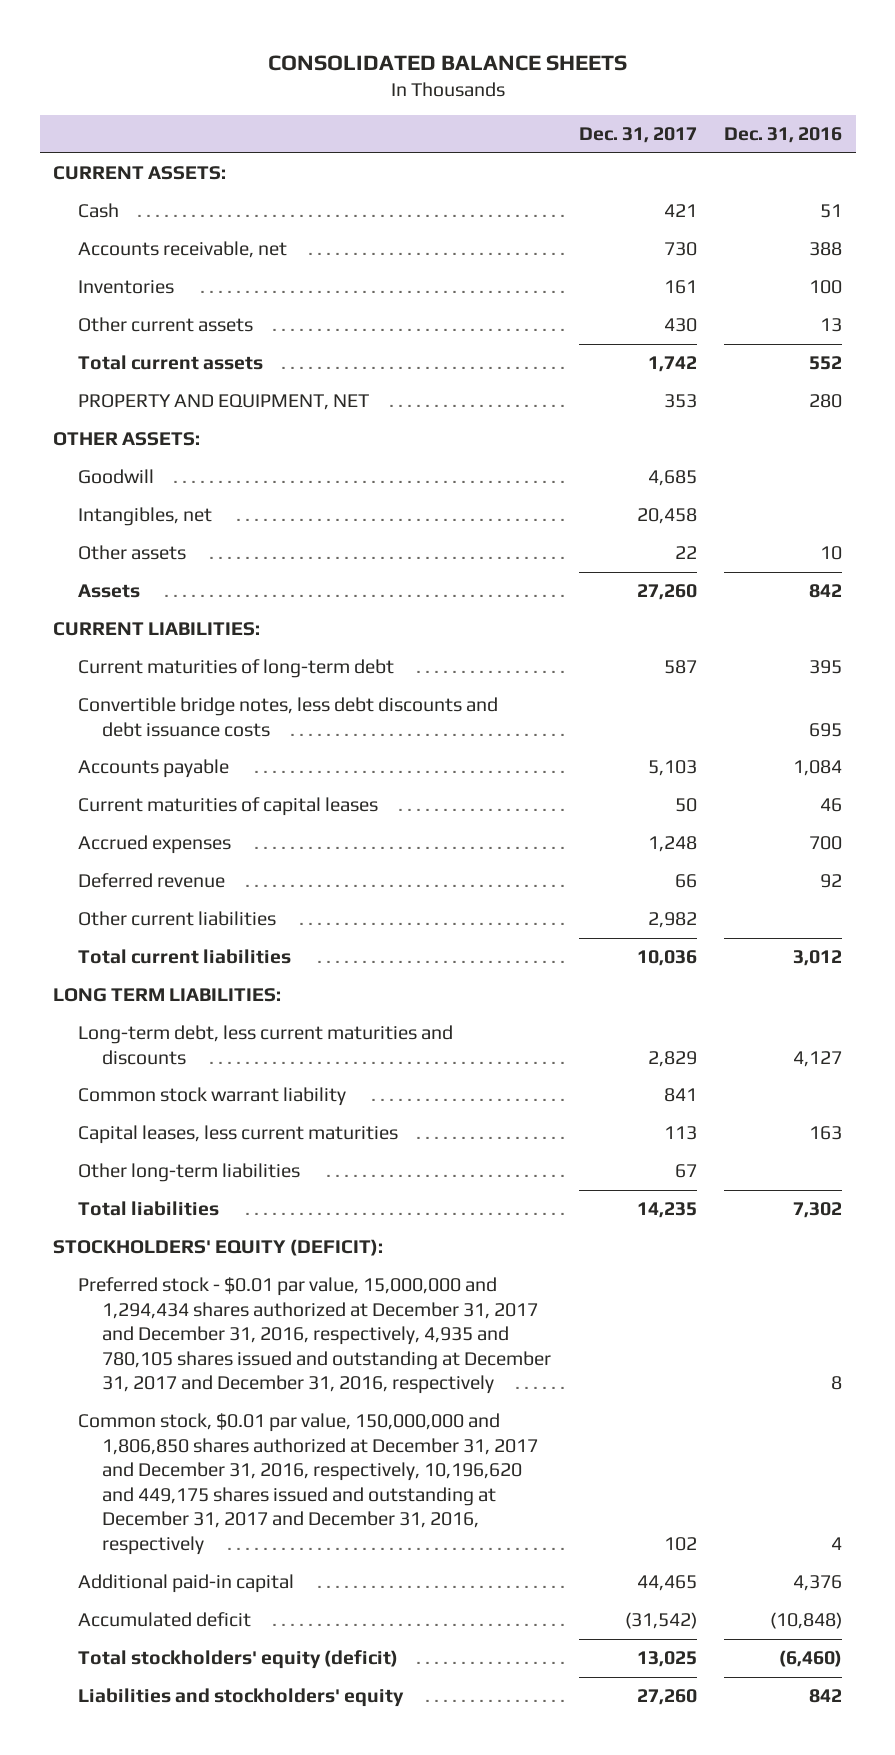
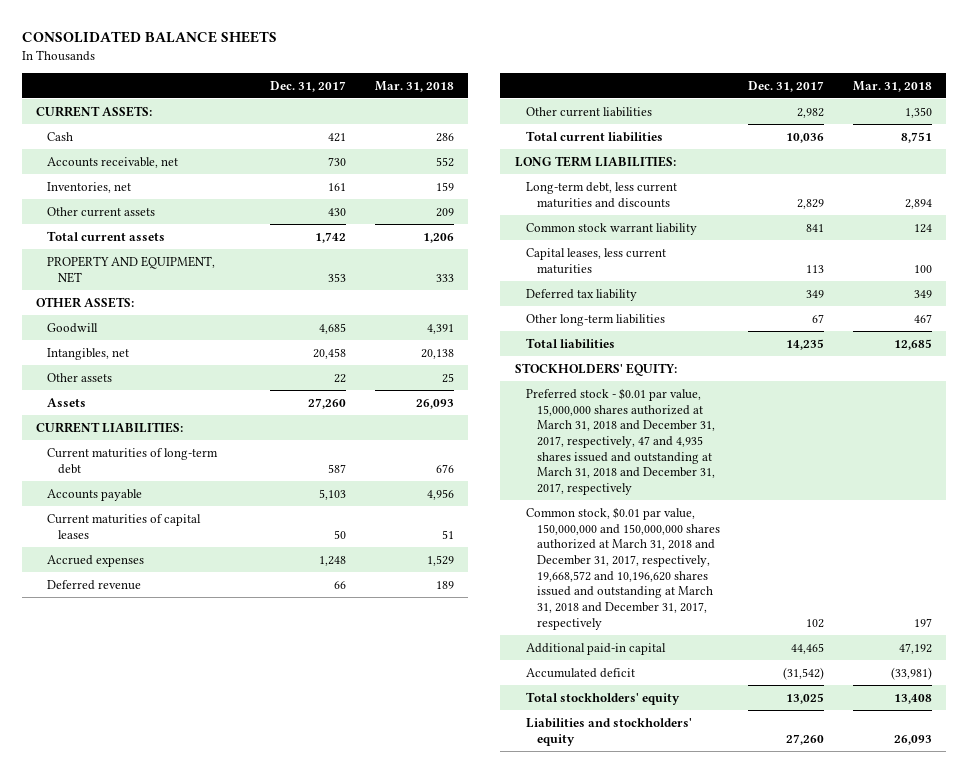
- | Dec. 31, 2017 | Dec. 31, 2016
+ | Dec. 31, 2017 | Mar. 31, 2018
- Inventories | 161 | 100
+ Inventories, net | 161 | 159
- Convertible bridge notes, less debt discounts and debt issuance costs | | 695
+ Deferred tax liability | 349 | 349
- STOCKHOLDERS' EQUITY (DEFICIT):
- Preferred stock - $0.01 par value, 15,000,000 and 1,294,434 shares authorized at December 31, 2017 and December 31, 2016, respectively, 4,935 and 780,105 shares issued and outstanding at December 31, 2017 and December 31, 2016, respectively | | 8
- Common stock, $0.01 par value, 150,000,000 and 1,806,850 shares authorized at December 31, 2017 and December 31, 2016, respectively, 10,196,620 and 449,175 shares issued and outstanding at December 31, 2017 and December 31, 2016, respectively | 102 | 4
+ STOCKHOLDERS' EQUITY:
+ Preferred stock - $0.01 par value, 15,000,000 shares authorized at March 31, 2018 and December 31, 2017, respectively, 47 and 4,935 shares issued and outstanding at March 31, 2018 and December 31, 2017, respectively
+ Common stock, $0.01 par value, 150,000,000 and 150,000,000 shares authorized at March 31, 2018 and December 31, 2017, respectively, 19,668,572 and 10,196,620 shares issued and outstanding at March 31, 2018 and December 31, 2017, respectively | 102 | 197
- Total stockholders' equity (deficit) | 13,025 | (6,460)
+ Total stockholders' equity | 13,025 | 13,408

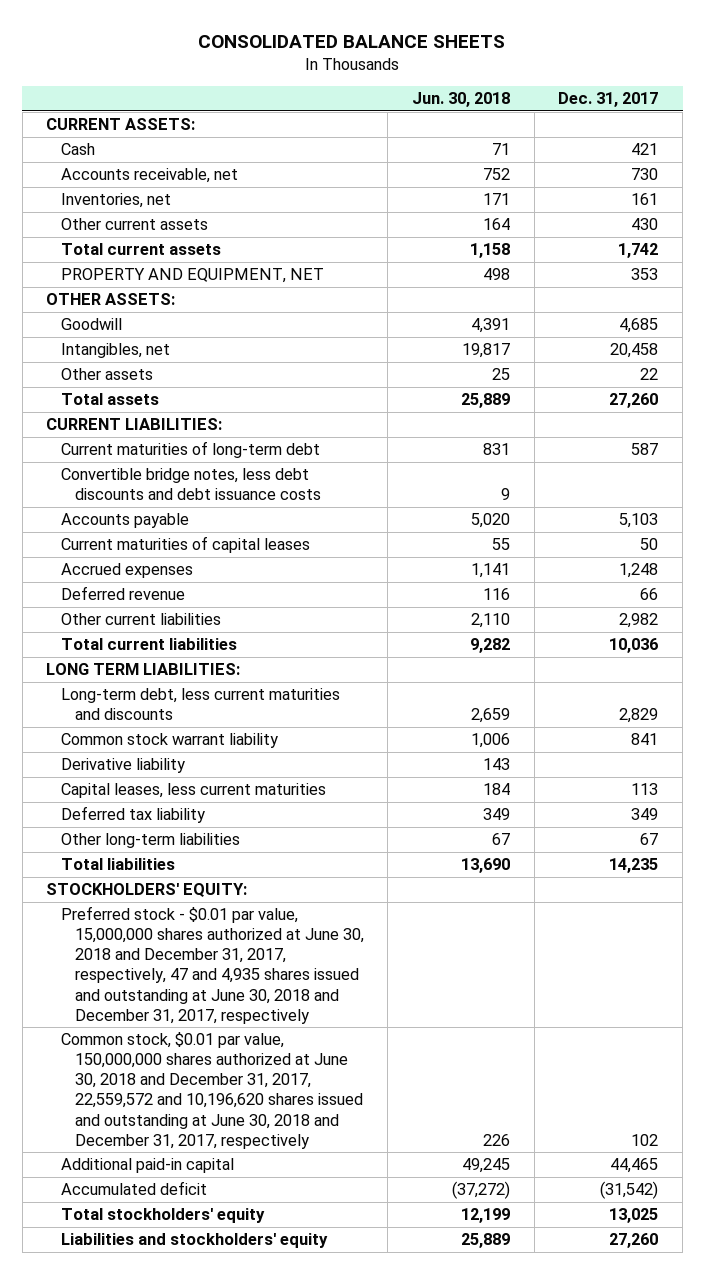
- | Dec. 31, 2017 | Mar. 31, 2018
+ | Jun. 30, 2018 | Dec. 31, 2017
- Assets | 27,260 | 26,093
+ Total assets | 25,889 | 27,260
+ Convertible bridge notes, less debt discounts and debt issuance costs | 9 |
+ Derivative liability | 143 |
- Preferred stock - $0.01 par value, 15,000,000 shares authorized at March 31, 2018 and December 31, 2017, respectively, 47 and 4,935 shares issued and outstanding at March 31, 2018 and December 31, 2017, respectively
- Common stock, $0.01 par value, 150,000,000 and 150,000,000 shares authorized at March 31, 2018 and December 31, 2017, respectively, 19,668,572 and 10,196,620 shares issued and outstanding at March 31, 2018 and December 31, 2017, respectively | 102 | 197
+ Preferred stock - $0.01 par value, 15,000,000 shares authorized at June 30, 2018 and December 31, 2017, respectively, 47 and 4,935 shares issued and outstanding at June 30, 2018 and December 31, 2017, respectively
+ Common stock, $0.01 par value, 150,000,000 shares authorized at June 30, 2018 and December 31, 2017, 22,559,572 and 10,196,620 shares issued and outstanding at June 30, 2018 and December 31, 2017, respectively | 226 | 102

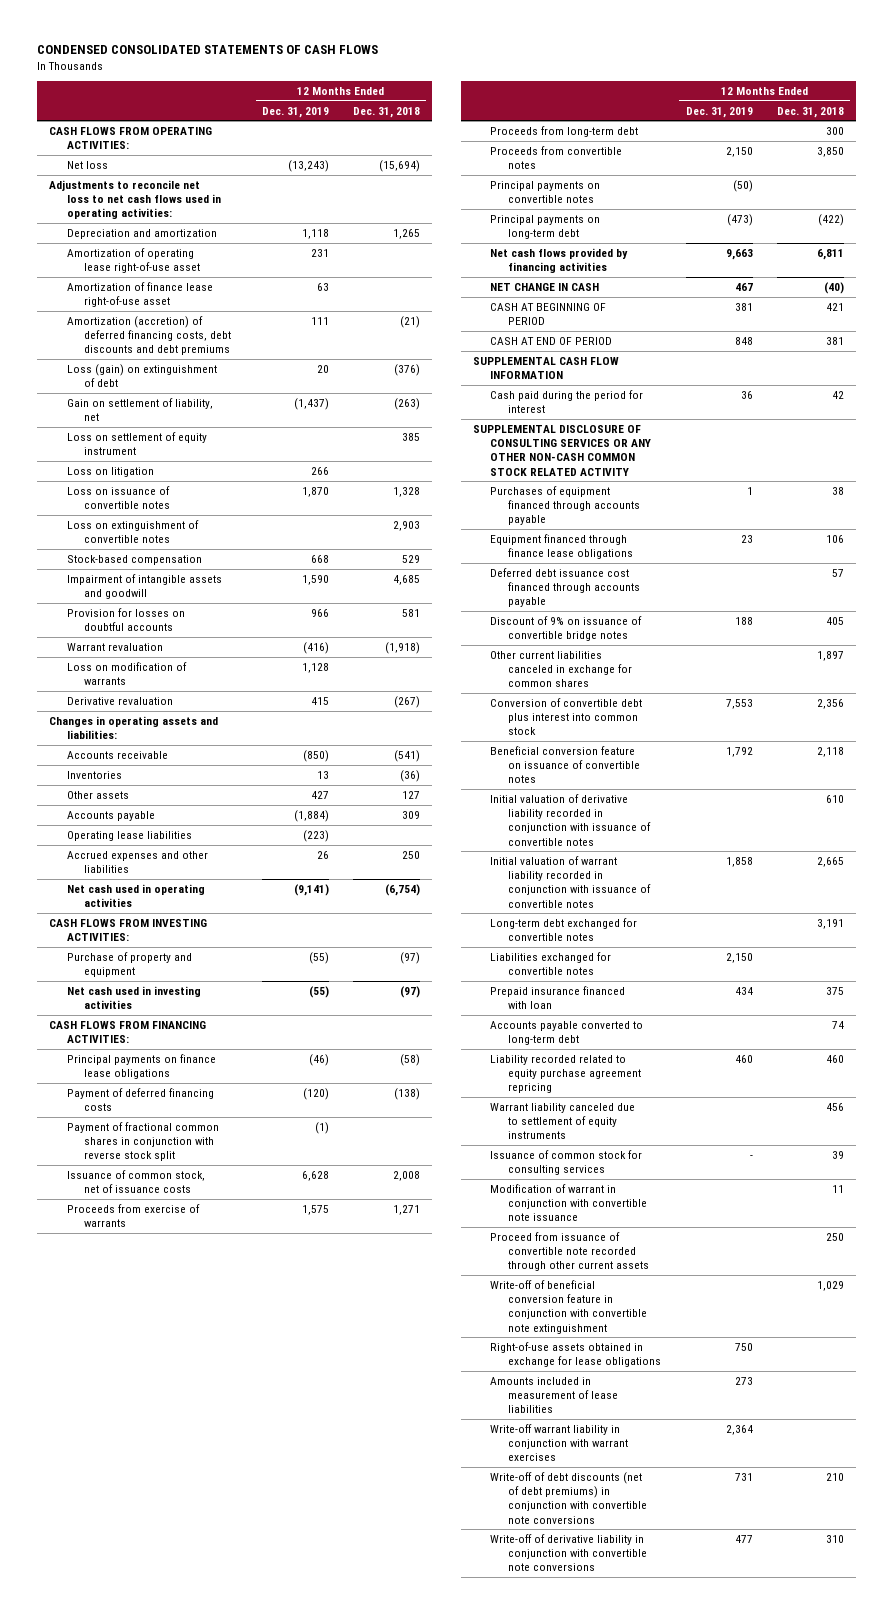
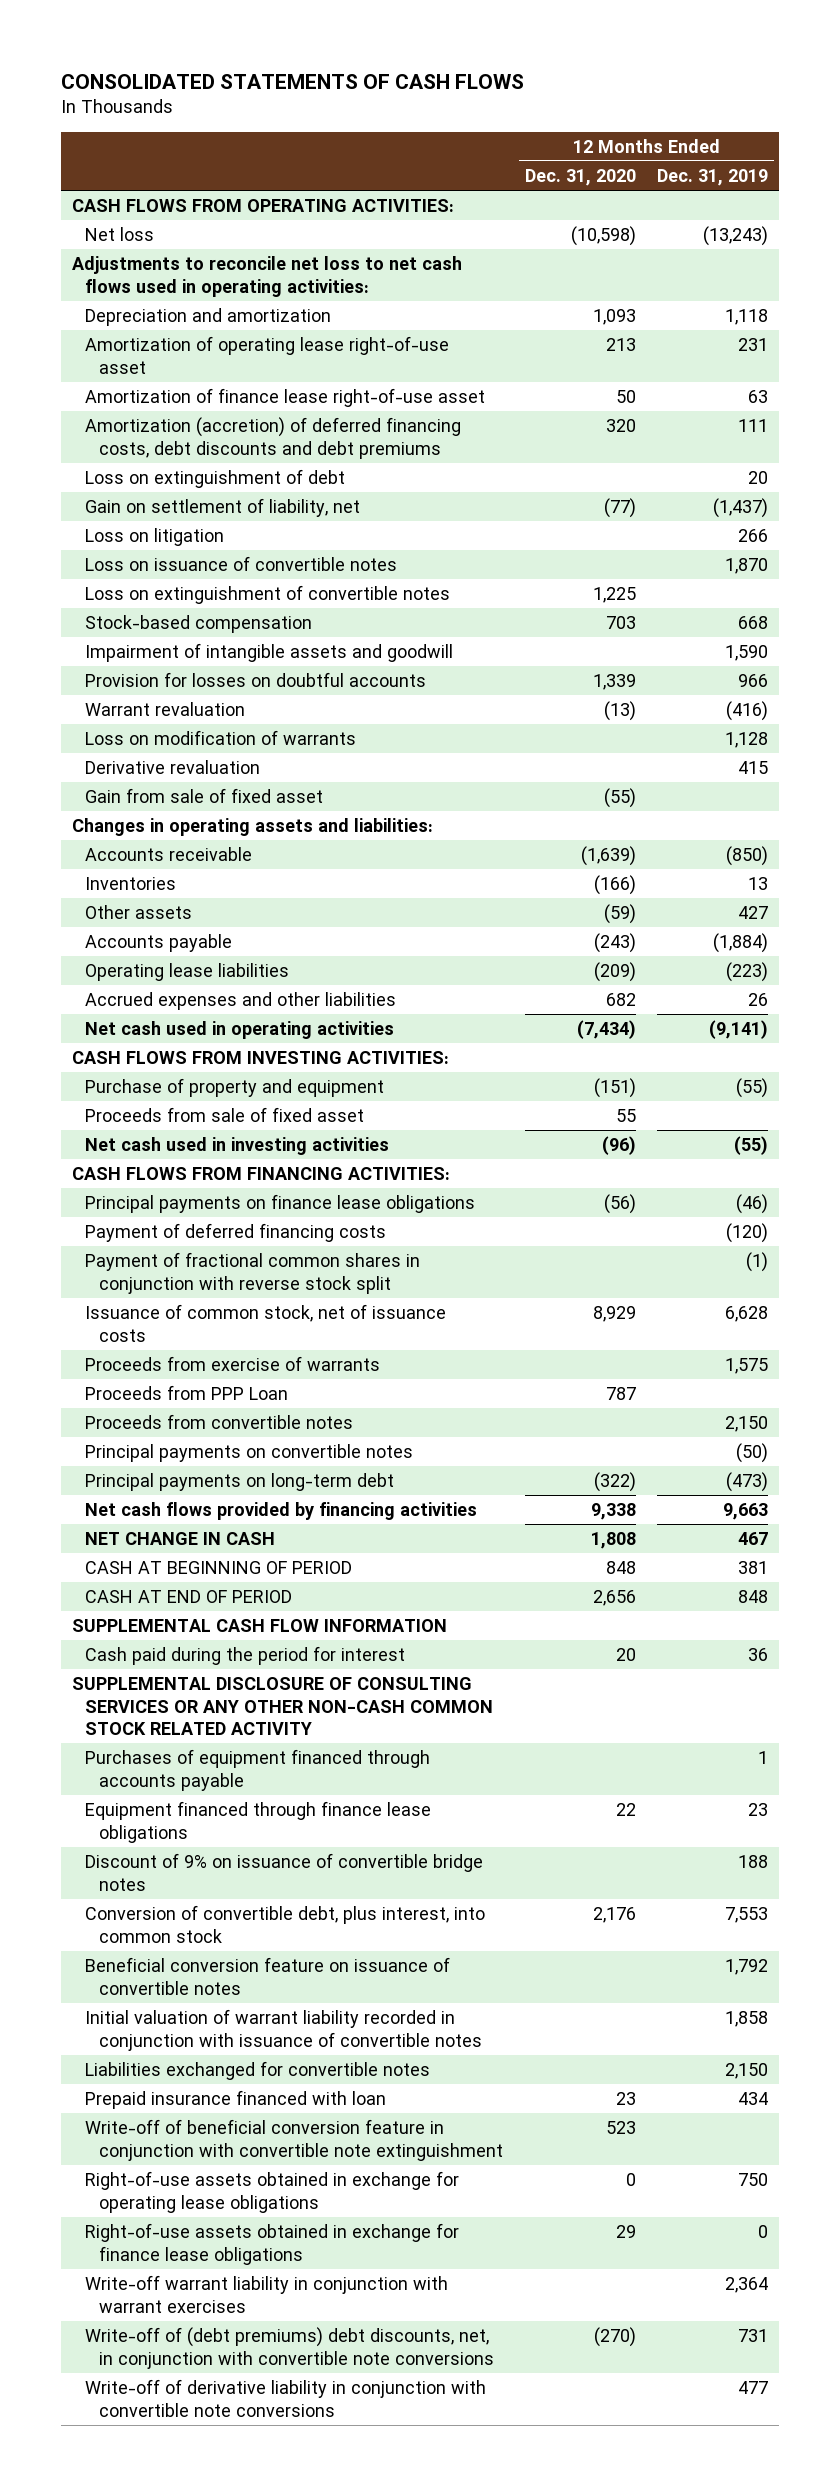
- CONDENSED CONSOLIDATED STATEMENTS OF CASH FLOWS
+ CONSOLIDATED STATEMENTS OF CASH FLOWS
- | 12 Months Ended Dec. 31, 2019 | 12 Months Ended Dec. 31, 2018
+ | 12 Months Ended Dec. 31, 2020 | 12 Months Ended Dec. 31, 2019
- Loss (gain) on extinguishment of debt | 20 | (376)
+ Loss on extinguishment of debt | | 20
- Loss on settlement of equity instrument | | 385
+ Gain from sale of fixed asset | (55) |
+ Proceeds from sale of fixed asset | 55 |
- Proceeds from long-term debt | | 300
+ Proceeds from PPP Loan | 787 |
- Deferred debt issuance cost financed through accounts payable | | 57
- Other current liabilities canceled in exchange for common shares | | 1,897
- Conversion of convertible debt plus interest into common stock | 7,553 | 2,356
+ Conversion of convertible debt, plus interest, into common stock | 2,176 | 7,553
- Initial valuation of derivative liability recorded in conjunction with issuance of convertible notes | | 610
- Long-term debt exchanged for convertible notes | | 3,191
- Accounts payable converted to long-term debt | | 74
- Liability recorded related to equity purchase agreement repricing | 460 | 460
- Warrant liability canceled due to settlement of equity instruments | | 456
- Issuance of common stock for consulting services | - | 39
- Modification of warrant in conjunction with convertible note issuance | | 11
- Proceed from issuance of convertible note recorded through other current assets | | 250
- Right-of-use assets obtained in exchange for lease obligations | 750 |
- Amounts included in measurement of lease liabilities | 273 |
+ Right-of-use assets obtained in exchange for operating lease obligations | 0 | 750
+ Right-of-use assets obtained in exchange for finance lease obligations | 29 | 0
- Write-off of debt discounts (net of debt premiums) in conjunction with convertible note conversions | 731 | 210
+ Write-off of (debt premiums) debt discounts, net, in conjunction with convertible note conversions | (270) | 731

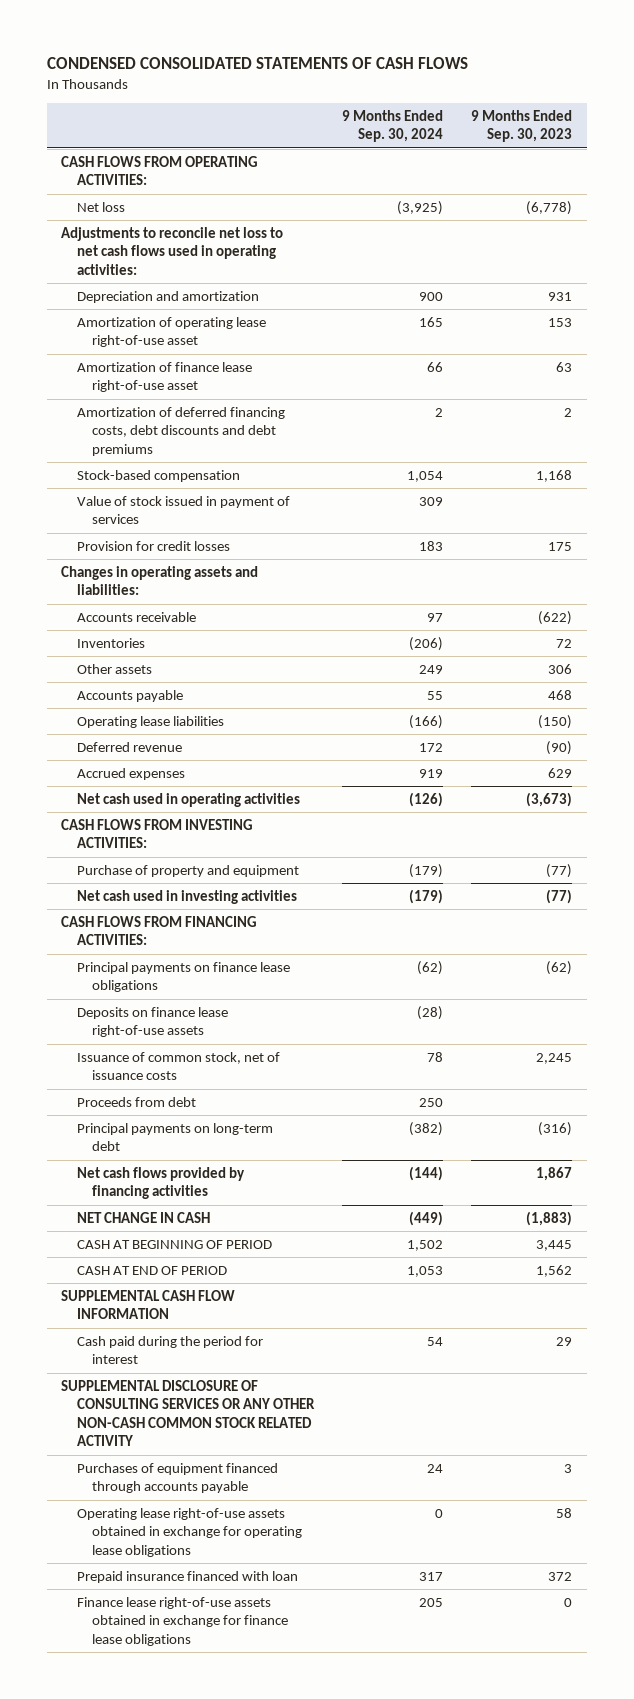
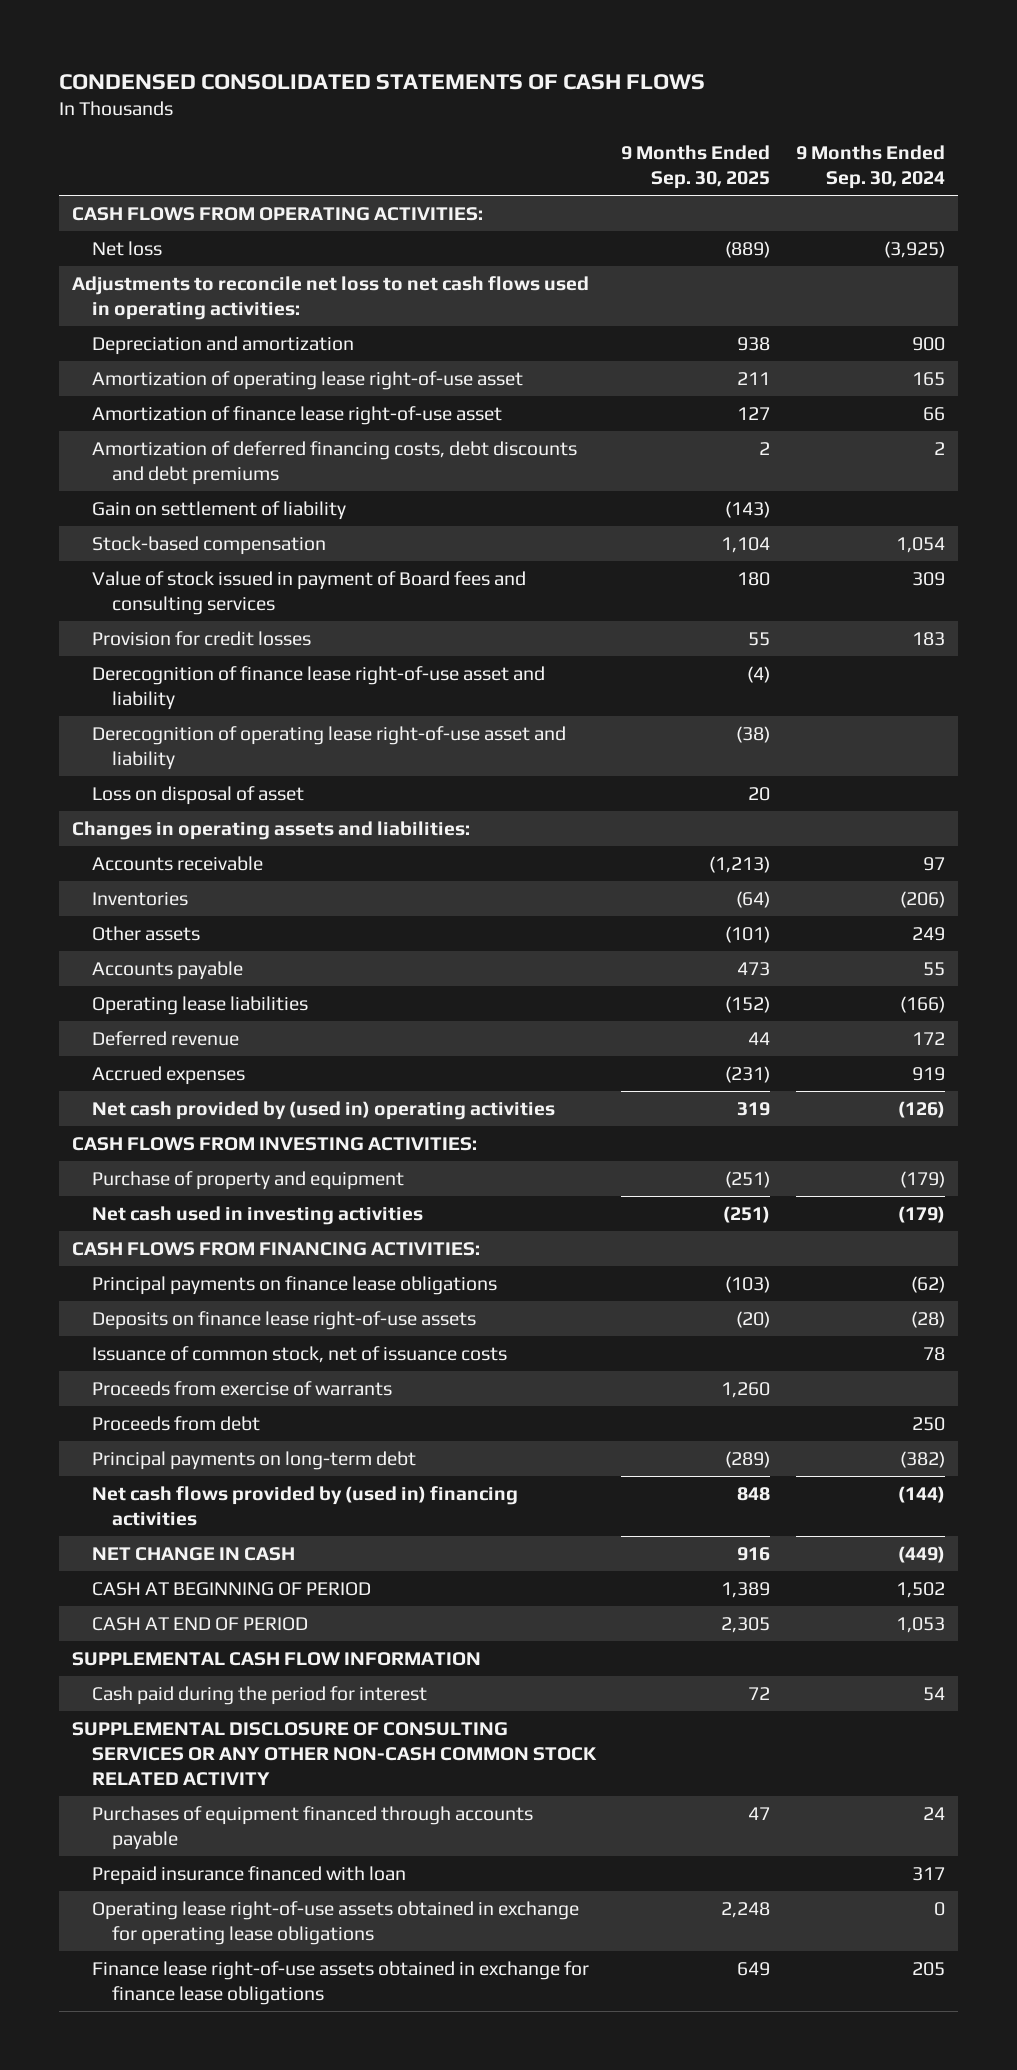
- | 9 Months Ended Sep. 30, 2024 | 9 Months Ended Sep. 30, 2023
+ | 9 Months Ended Sep. 30, 2025 | 9 Months Ended Sep. 30, 2024
+ Gain on settlement of liability | (143) |
- Value of stock issued in payment of services | 309 |
+ Value of stock issued in payment of Board fees and consulting services | 180 | 309
+ Derecognition of finance lease right-of-use asset and liability | (4) |
+ Derecognition of operating lease right-of-use asset and liability | (38) |
+ Loss on disposal of asset | 20 |
- Net cash used in operating activities | (126) | (3,673)
+ Net cash provided by (used in) operating activities | 319 | (126)
+ Proceeds from exercise of warrants | 1,260 |
- Net cash flows provided by financing activities | (144) | 1,867
+ Net cash flows provided by (used in) financing activities | 848 | (144)
moved down: Operating lease right-of-use assets obtained in exchange for operating lease obligations | 2,248 | 0

